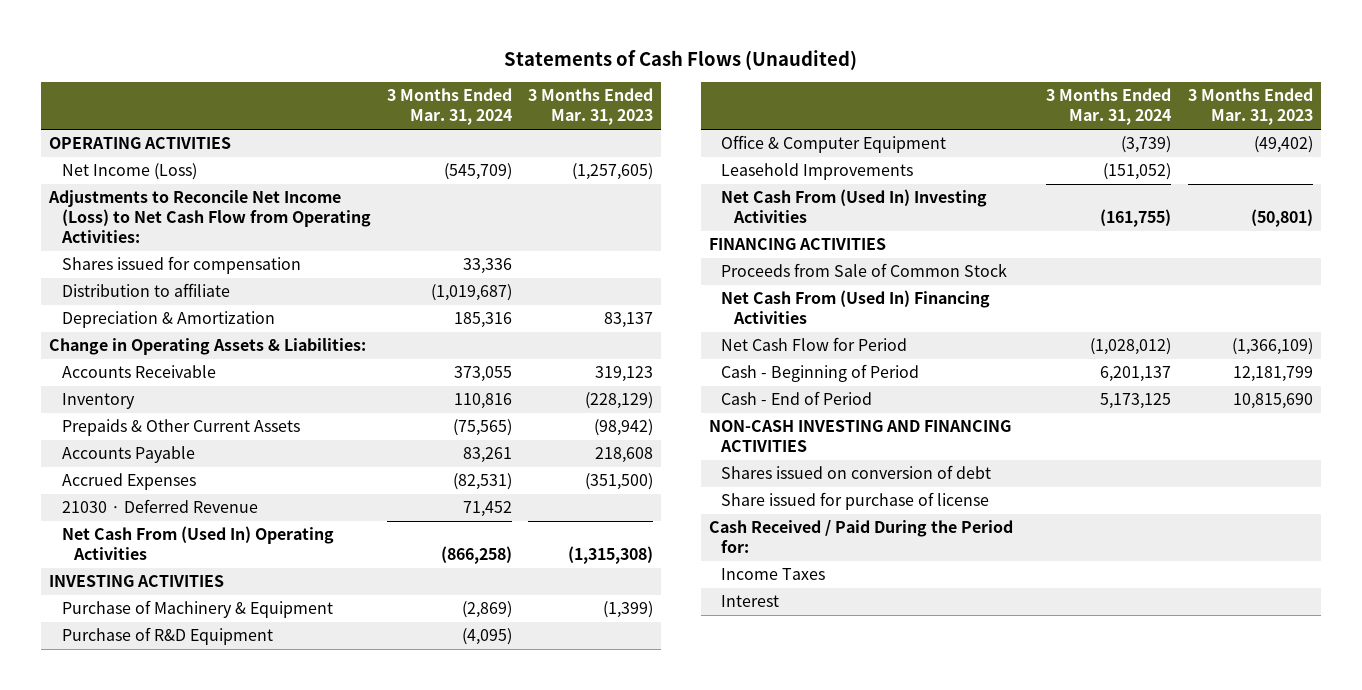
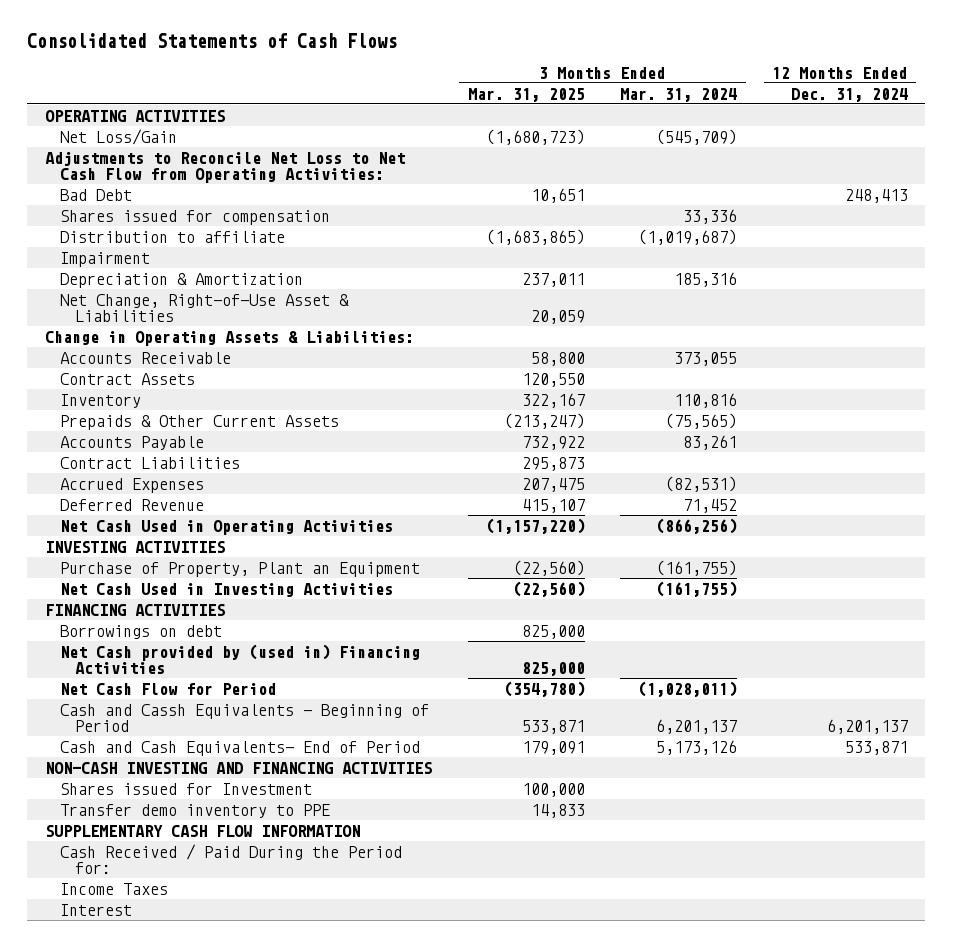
- Statements of Cash Flows (Unaudited)
+ Consolidated Statements of Cash Flows
- | 3 Months Ended Mar. 31, 2024 | 3 Months Ended Mar. 31, 2023
+ | 3 Months Ended Mar. 31, 2025 | 3 Months Ended Mar. 31, 2024 | 12 Months Ended Dec. 31, 2024
- Net Income (Loss) | (545,709) | (1,257,605)
- Adjustments to Reconcile Net Income (Loss) to Net Cash Flow from Operating Activities:
+ Net Loss/Gain | (1,680,723) | (545,709) |
+ Adjustments to Reconcile Net Loss to Net Cash Flow from Operating Activities:
+ Bad Debt | 10,651 | | 248,413
+ Impairment
+ Net Change, Right-of-Use Asset & Liabilities | 20,059 | |
+ Contract Assets | 120,550 | |
+ Contract Liabilities | 295,873 | |
- 21030 · Deferred Revenue | 71,452 |
- Net Cash From (Used In) Operating Activities | (866,258) | (1,315,308)
+ Deferred Revenue | 415,107 | 71,452 |
+ Net Cash Used in Operating Activities | (1,157,220) | (866,256) |
- Purchase of Machinery & Equipment | (2,869) | (1,399)
- Purchase of R&D Equipment | (4,095) |
- Office & Computer Equipment | (3,739) | (49,402)
- Leasehold Improvements | (151,052) |
- Net Cash From (Used In) Investing Activities | (161,755) | (50,801)
+ Purchase of Property, Plant an Equipment | (22,560) | (161,755) |
+ Net Cash Used in Investing Activities | (22,560) | (161,755) |
- Proceeds from Sale of Common Stock
- Net Cash From (Used In) Financing Activities
- Net Cash Flow for Period | (1,028,012) | (1,366,109)
- Cash - Beginning of Period | 6,201,137 | 12,181,799
- Cash - End of Period | 5,173,125 | 10,815,690
+ Borrowings on debt | 825,000 | |
+ Net Cash provided by (used in) Financing Activities | 825,000 | |
+ Net Cash Flow for Period | (354,780) | (1,028,011) |
+ Cash and Cassh Equivalents - Beginning of Period | 533,871 | 6,201,137 | 6,201,137
+ Cash and Cash Equivalents- End of Period | 179,091 | 5,173,126 | 533,871
- Shares issued on conversion of debt
- Share issued for purchase of license
+ Shares issued for Investment | 100,000 | |
+ Transfer demo inventory to PPE | 14,833 | |
+ SUPPLEMENTARY CASH FLOW INFORMATION

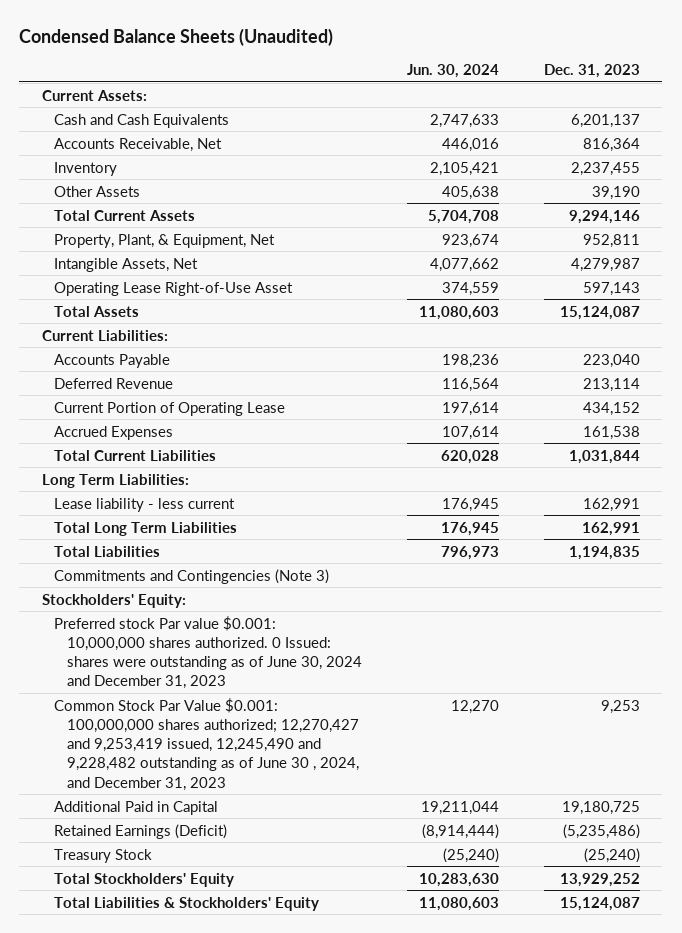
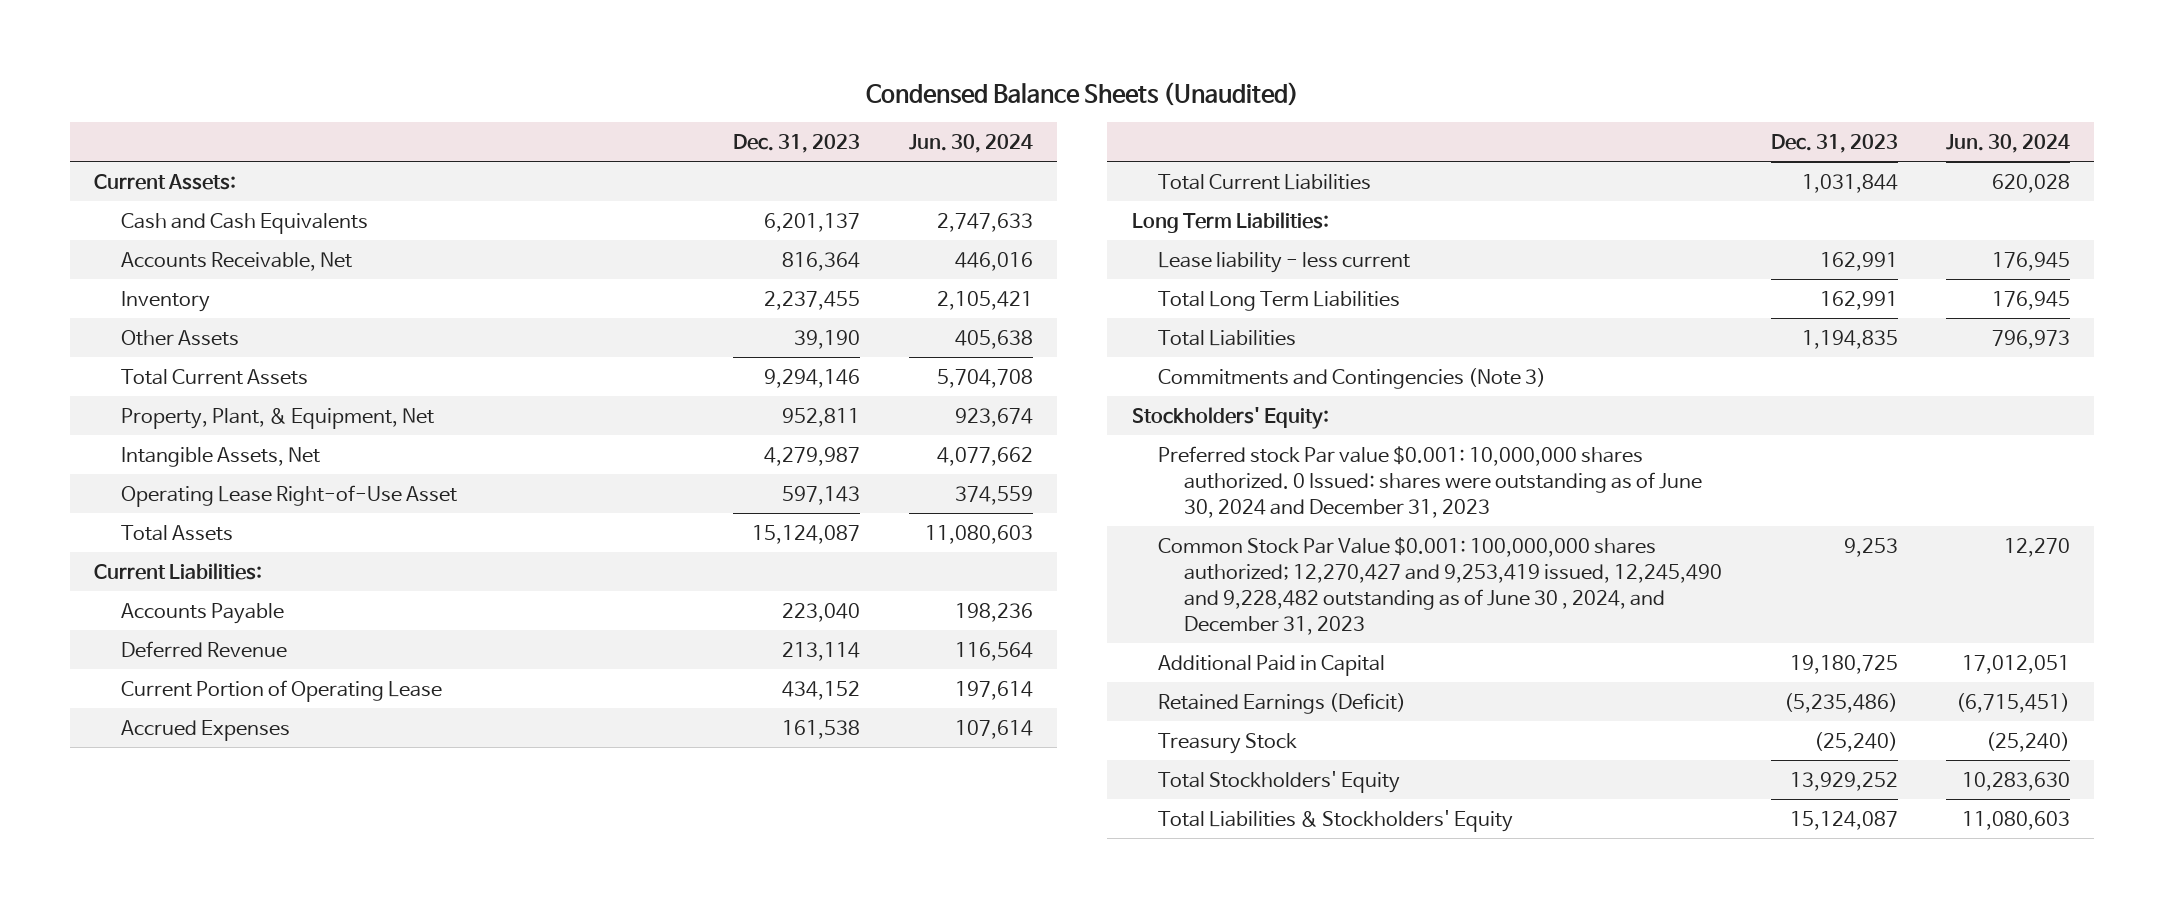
- | Jun. 30, 2024 | Dec. 31, 2023
+ | Dec. 31, 2023 | Jun. 30, 2024
- Additional Paid in Capital | 19,211,044 | 19,180,725
- Retained Earnings (Deficit) | (8,914,444) | (5,235,486)
+ Additional Paid in Capital | 19,180,725 | 17,012,051
+ Retained Earnings (Deficit) | (5,235,486) | (6,715,451)

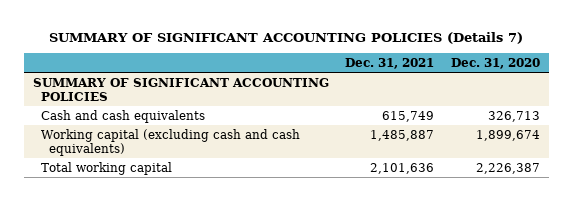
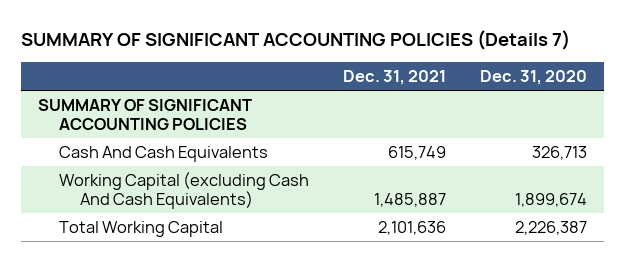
- Cash and cash equivalents | 615,749 | 326,713
- Working capital (excluding cash and cash equivalents) | 1,485,887 | 1,899,674
- Total working capital | 2,101,636 | 2,226,387
+ Cash And Cash Equivalents | 615,749 | 326,713
+ Working Capital (excluding Cash And Cash Equivalents) | 1,485,887 | 1,899,674
+ Total Working Capital | 2,101,636 | 2,226,387

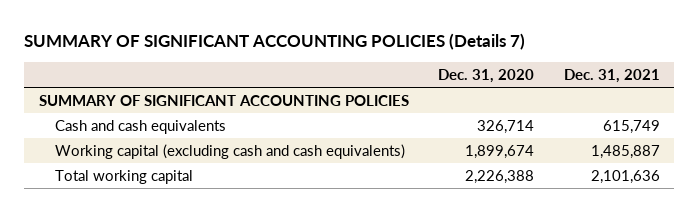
- | Dec. 31, 2021 | Dec. 31, 2020
+ | Dec. 31, 2020 | Dec. 31, 2021
- Cash And Cash Equivalents | 615,749 | 326,713
- Working Capital (excluding Cash And Cash Equivalents) | 1,485,887 | 1,899,674
- Total Working Capital | 2,101,636 | 2,226,387
+ Cash and cash equivalents | 326,714 | 615,749
+ Working capital (excluding cash and cash equivalents) | 1,899,674 | 1,485,887
+ Total working capital | 2,226,388 | 2,101,636

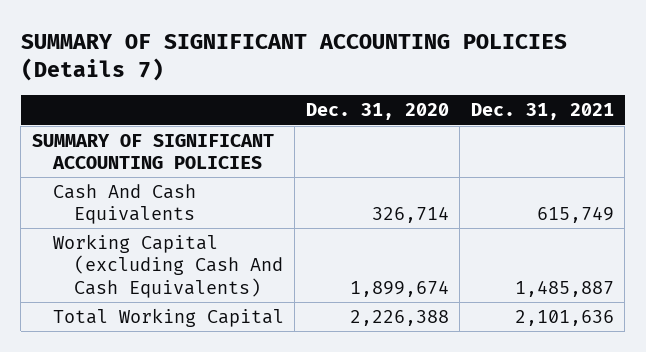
- Cash and cash equivalents | 326,714 | 615,749
- Working capital (excluding cash and cash equivalents) | 1,899,674 | 1,485,887
- Total working capital | 2,226,388 | 2,101,636
+ Cash And Cash Equivalents | 326,714 | 615,749
+ Working Capital (excluding Cash And Cash Equivalents) | 1,899,674 | 1,485,887
+ Total Working Capital | 2,226,388 | 2,101,636

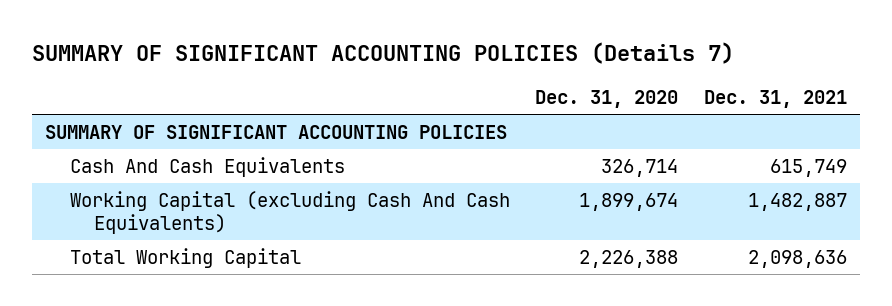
- Working Capital (excluding Cash And Cash Equivalents) | 1,899,674 | 1,485,887
- Total Working Capital | 2,226,388 | 2,101,636
+ Working Capital (excluding Cash And Cash Equivalents) | 1,899,674 | 1,482,887
+ Total Working Capital | 2,226,388 | 2,098,636

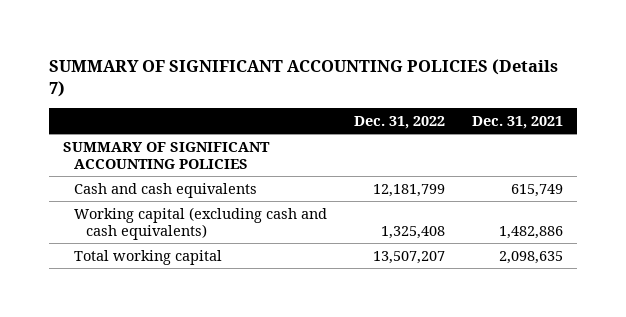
- | Dec. 31, 2020 | Dec. 31, 2021
+ | Dec. 31, 2022 | Dec. 31, 2021
- Cash And Cash Equivalents | 326,714 | 615,749
- Working Capital (excluding Cash And Cash Equivalents) | 1,899,674 | 1,482,887
- Total Working Capital | 2,226,388 | 2,098,636
+ Cash and cash equivalents | 12,181,799 | 615,749
+ Working capital (excluding cash and cash equivalents) | 1,325,408 | 1,482,886
+ Total working capital | 13,507,207 | 2,098,635

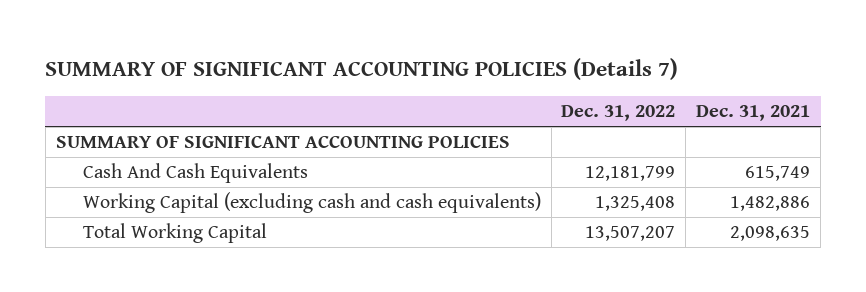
- Cash and cash equivalents | 12,181,799 | 615,749
- Working capital (excluding cash and cash equivalents) | 1,325,408 | 1,482,886
- Total working capital | 13,507,207 | 2,098,635
+ Cash And Cash Equivalents | 12,181,799 | 615,749
+ Working Capital (excluding cash and cash equivalents) | 1,325,408 | 1,482,886
+ Total Working Capital | 13,507,207 | 2,098,635

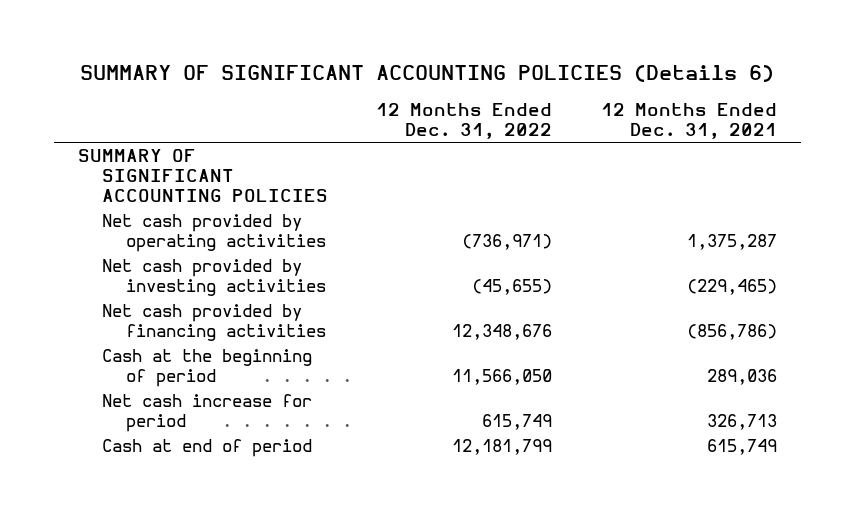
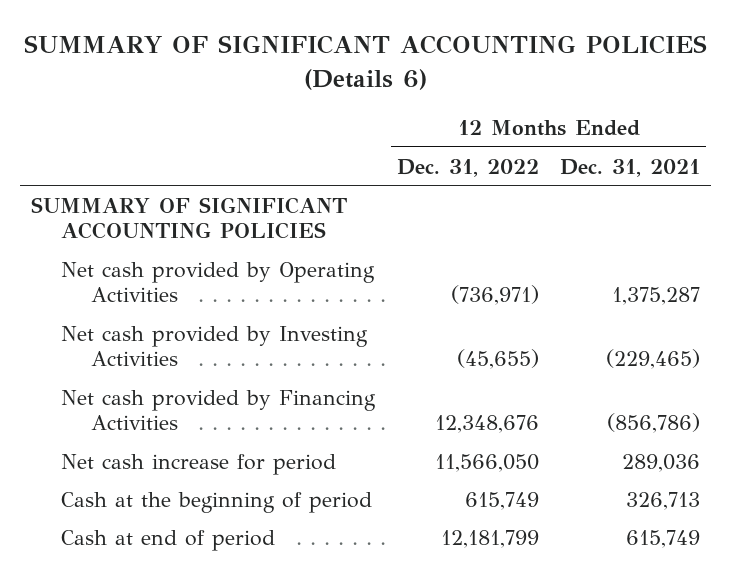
- Net cash provided by operating activities | (736,971) | 1,375,287
- Net cash provided by investing activities | (45,655) | (229,465)
- Net cash provided by financing activities | 12,348,676 | (856,786)
- Cash at the beginning of period | 11,566,050 | 289,036
- Net cash increase for period | 615,749 | 326,713
+ Net cash provided by Operating Activities | (736,971) | 1,375,287
+ Net cash provided by Investing Activities | (45,655) | (229,465)
+ Net cash provided by Financing Activities | 12,348,676 | (856,786)
+ Net cash increase for period | 11,566,050 | 289,036
+ Cash at the beginning of period | 615,749 | 326,713

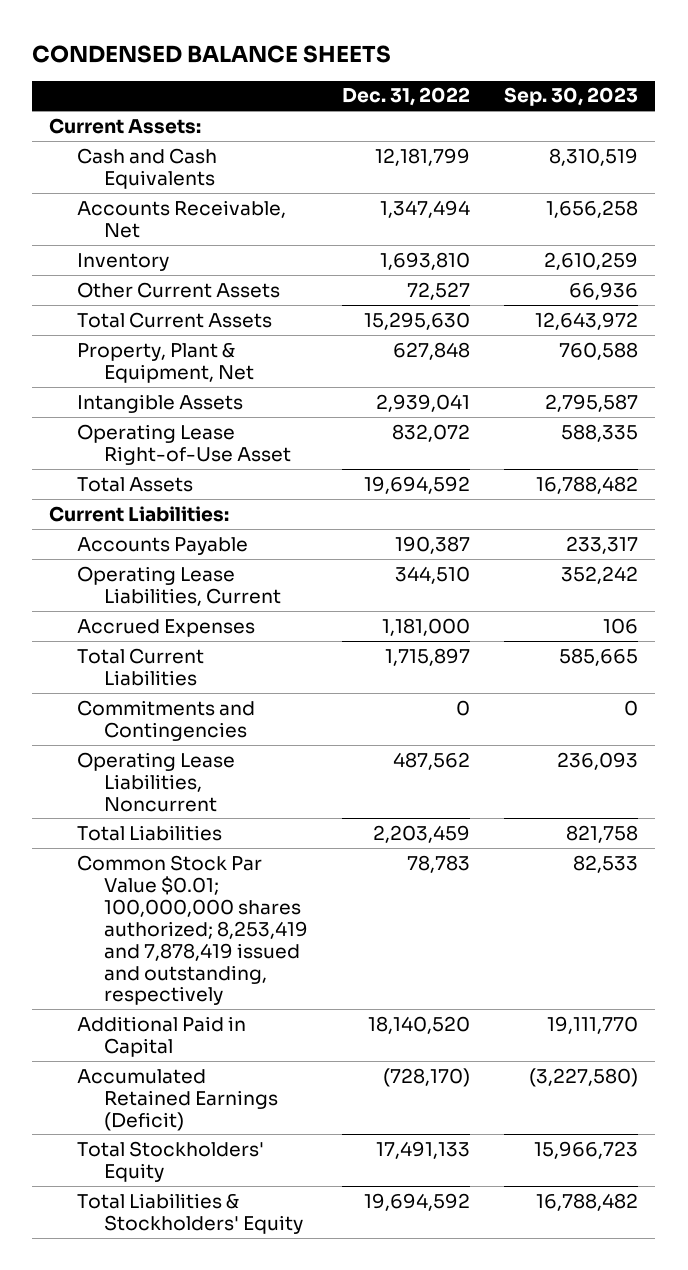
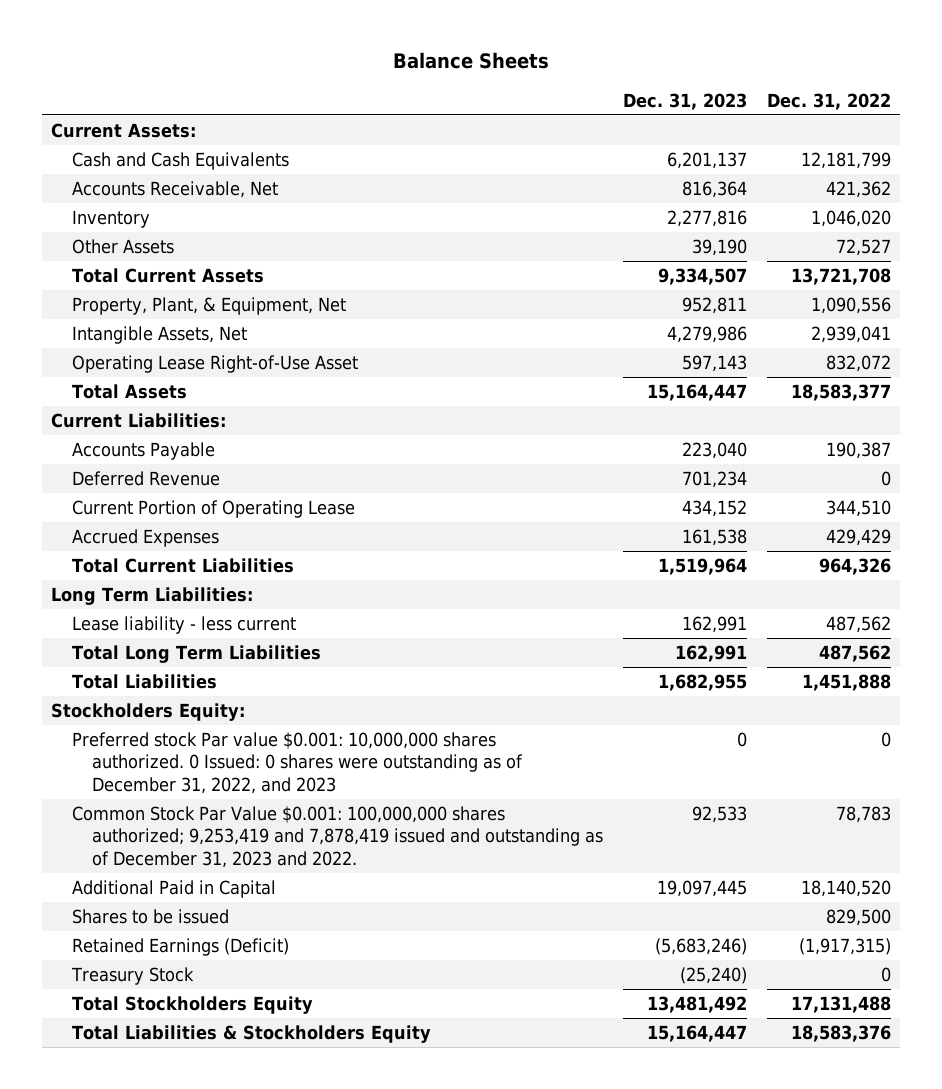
- CONDENSED BALANCE SHEETS
+ Balance Sheets
- | Dec. 31, 2022 | Sep. 30, 2023
+ | Dec. 31, 2023 | Dec. 31, 2022
- Accounts Receivable, Net | 1,347,494 | 1,656,258
- Inventory | 1,693,810 | 2,610,259
- Other Current Assets | 72,527 | 66,936
- Total Current Assets | 15,295,630 | 12,643,972
- Property, Plant & Equipment, Net | 627,848 | 760,588
- Intangible Assets | 2,939,041 | 2,795,587
+ Accounts Receivable, Net | 816,364 | 421,362
+ Inventory | 2,277,816 | 1,046,020
+ Other Assets | 39,190 | 72,527
+ Total Current Assets | 9,334,507 | 13,721,708
+ Property, Plant, & Equipment, Net | 952,811 | 1,090,556
+ Intangible Assets, Net | 4,279,986 | 2,939,041
- Total Assets | 19,694,592 | 16,788,482
+ Total Assets | 15,164,447 | 18,583,377
- Operating Lease Liabilities, Current | 344,510 | 352,242
- Accrued Expenses | 1,181,000 | 106
- Total Current Liabilities | 1,715,897 | 585,665
- Commitments and Contingencies | 0 | 0
- Operating Lease Liabilities, Noncurrent | 487,562 | 236,093
- Total Liabilities | 2,203,459 | 821,758
- Common Stock Par Value $0.01; 100,000,000 shares authorized; 8,253,419 and 7,878,419 issued and outstanding, respectively | 78,783 | 82,533
+ Deferred Revenue | 701,234 | 0
+ Current Portion of Operating Lease | 434,152 | 344,510
+ Accrued Expenses | 161,538 | 429,429
+ Total Current Liabilities | 1,519,964 | 964,326
+ Long Term Liabilities:
+ Lease liability - less current | 162,991 | 487,562
+ Total Long Term Liabilities | 162,991 | 487,562
+ Total Liabilities | 1,682,955 | 1,451,888
+ Stockholders Equity:
+ Preferred stock Par value $0.001: 10,000,000 shares authorized. 0 Issued: 0 shares were outstanding as of December 31, 2022, and 2023 | 0 | 0
+ Common Stock Par Value $0.001: 100,000,000 shares authorized; 9,253,419 and 7,878,419 issued and outstanding as of December 31, 2023 and 2022. | 92,533 | 78,783
- Accumulated Retained Earnings (Deficit) | (728,170) | (3,227,580)
- Total Stockholders' Equity | 17,491,133 | 15,966,723
- Total Liabilities & Stockholders' Equity | 19,694,592 | 16,788,482
+ Shares to be issued | | 829,500
+ Retained Earnings (Deficit) | (5,683,246) | (1,917,315)
+ Treasury Stock | (25,240) | 0
+ Total Stockholders Equity | 13,481,492 | 17,131,488
+ Total Liabilities & Stockholders Equity | 15,164,447 | 18,583,376

